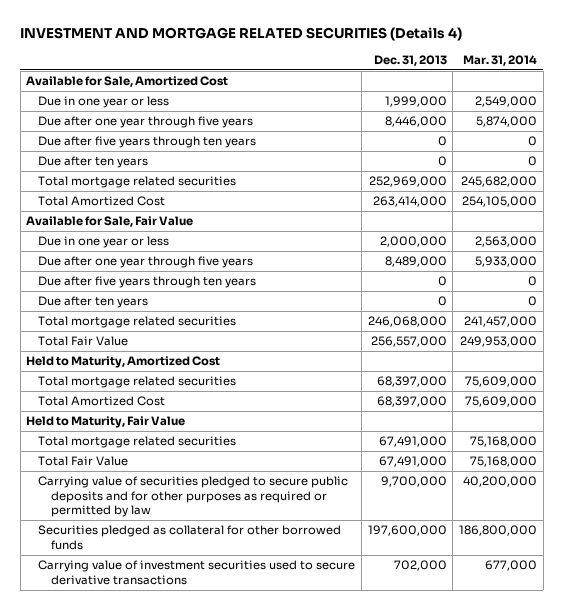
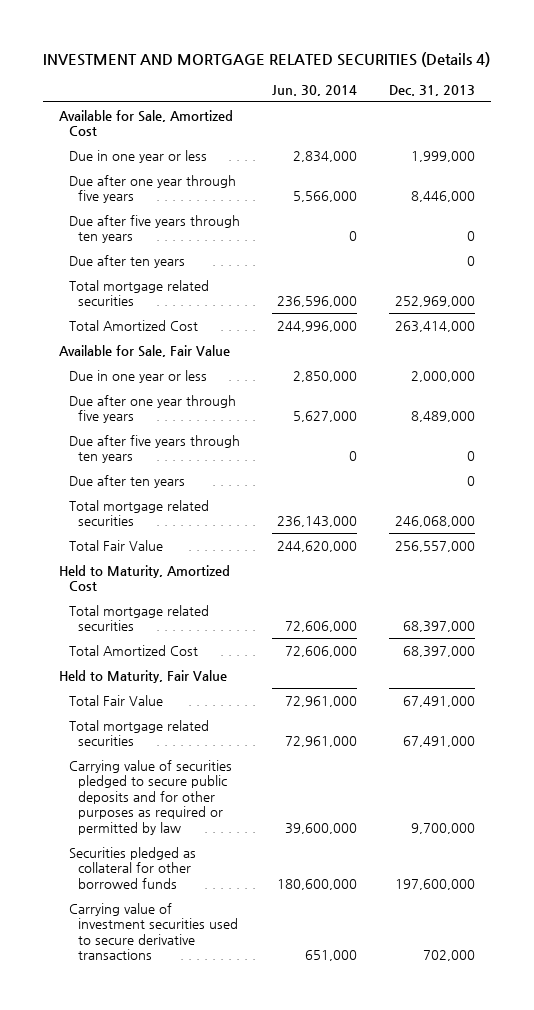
- | Dec. 31, 2013 | Mar. 31, 2014
+ | Jun. 30, 2014 | Dec. 31, 2013
moved down: Total mortgage related securities | 72,961,000 | 67,491,000

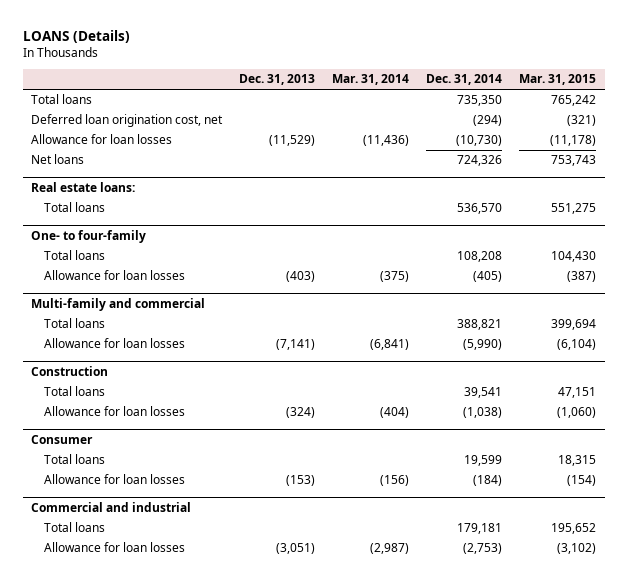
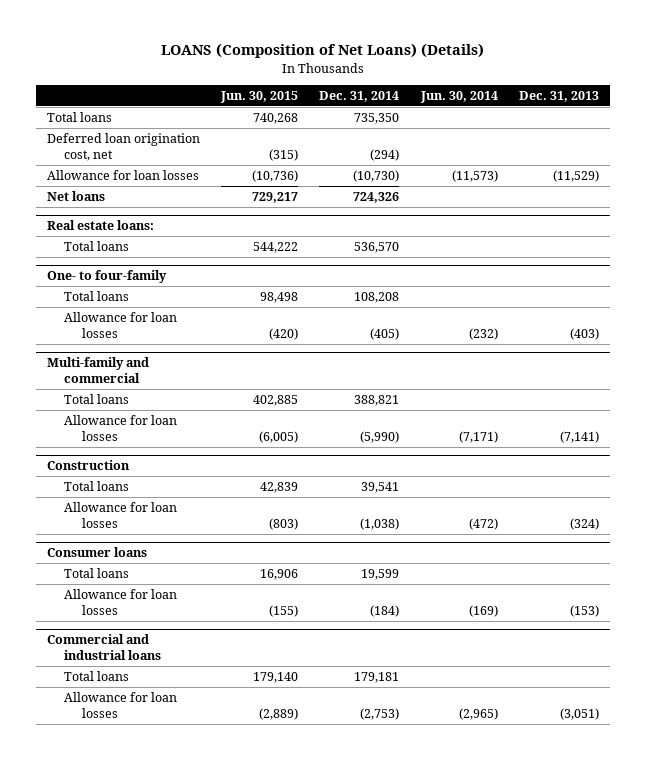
- LOANS (Details)
+ LOANS (Composition of Net Loans) (Details)
- | Dec. 31, 2013 | Mar. 31, 2014 | Dec. 31, 2014 | Mar. 31, 2015
+ | Jun. 30, 2015 | Dec. 31, 2014 | Jun. 30, 2014 | Dec. 31, 2013
- Consumer
+ Consumer loans
- Commercial and industrial
+ Commercial and industrial loans

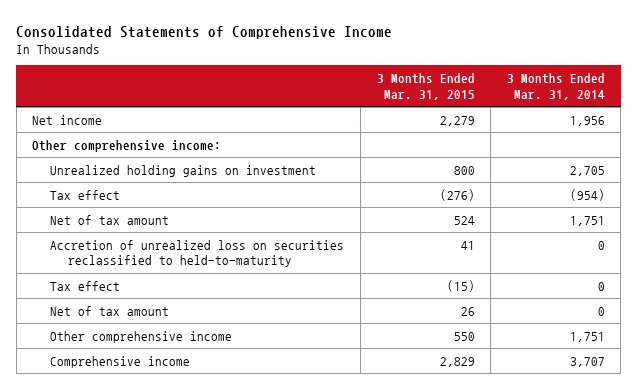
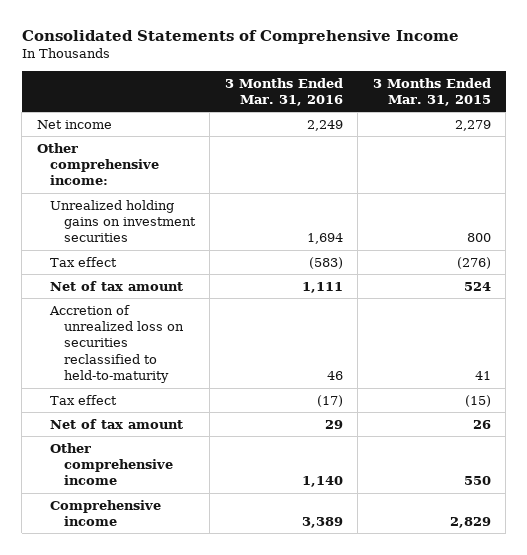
- | 3 Months Ended Mar. 31, 2015 | 3 Months Ended Mar. 31, 2014
+ | 3 Months Ended Mar. 31, 2016 | 3 Months Ended Mar. 31, 2015
- Unrealized holding gains on investment | 800 | 2,705
+ Unrealized holding gains on investment securities | 1,694 | 800

